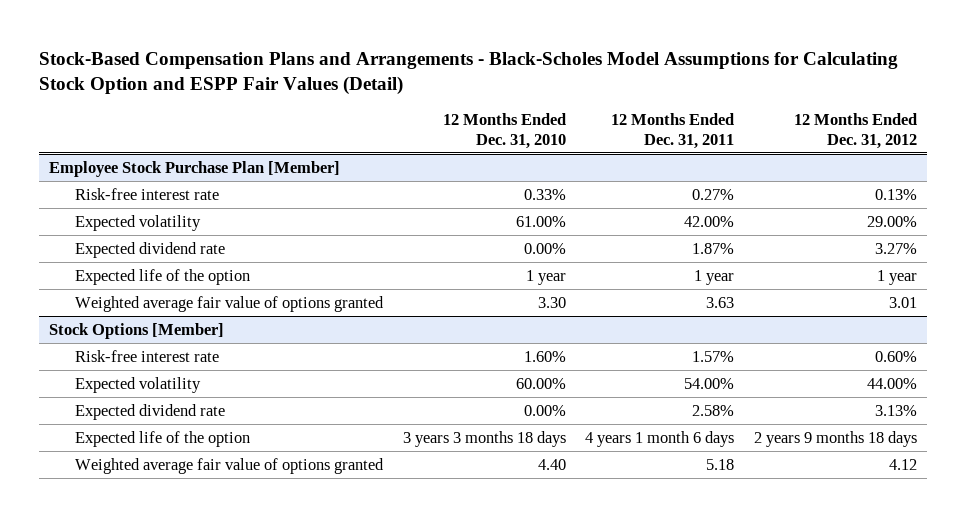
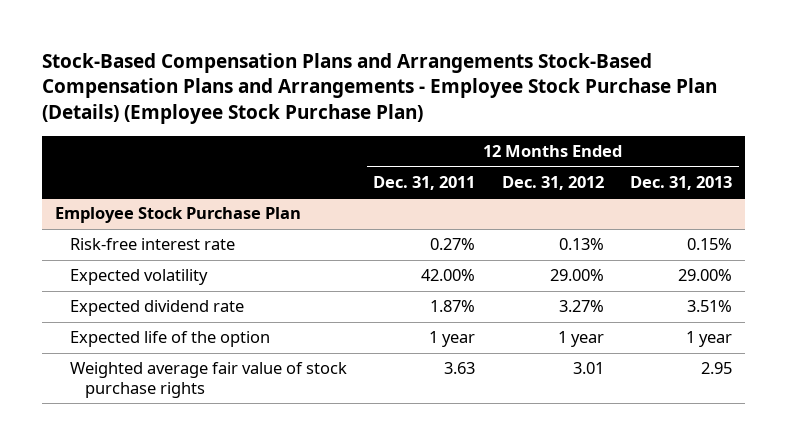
- Stock-Based Compensation Plans and Arrangements - Black-Scholes Model Assumptions for Calculating Stock Option and ESPP Fair Values (Detail)
+ Stock-Based Compensation Plans and Arrangements Stock-Based Compensation Plans and Arrangements - Employee Stock Purchase Plan (Details) (Employee Stock Purchase Plan)
- | 12 Months Ended Dec. 31, 2010 | 12 Months Ended Dec. 31, 2011 | 12 Months Ended Dec. 31, 2012
+ | 12 Months Ended Dec. 31, 2011 | 12 Months Ended Dec. 31, 2012 | 12 Months Ended Dec. 31, 2013
- Employee Stock Purchase Plan [Member]
+ Employee Stock Purchase Plan
- Weighted average fair value of options granted | 3.30 | 3.63 | 3.01
- Stock Options [Member]
- Risk-free interest rate | 1.60% | 1.57% | 0.60%
- Expected volatility | 60.00% | 54.00% | 44.00%
- Expected dividend rate | 0.00% | 2.58% | 3.13%
- Expected life of the option | 3 years 3 months 18 days | 4 years 1 month 6 days | 2 years 9 months 18 days
- Weighted average fair value of options granted | 4.40 | 5.18 | 4.12
+ Weighted average fair value of stock purchase rights | 3.63 | 3.01 | 2.95

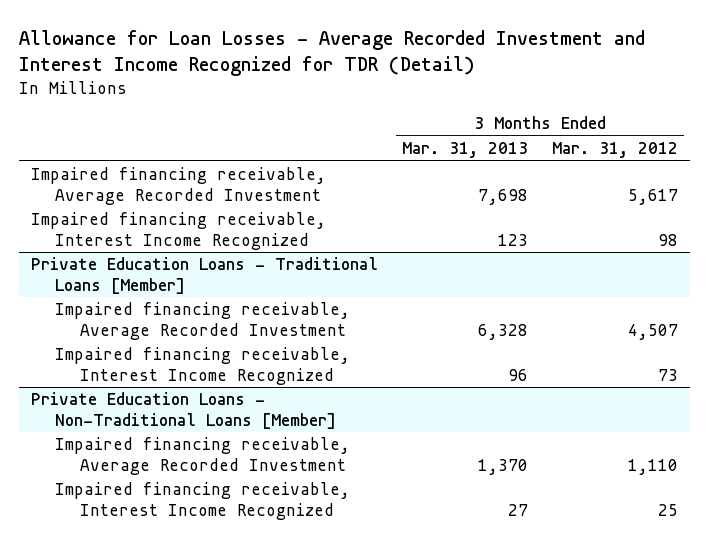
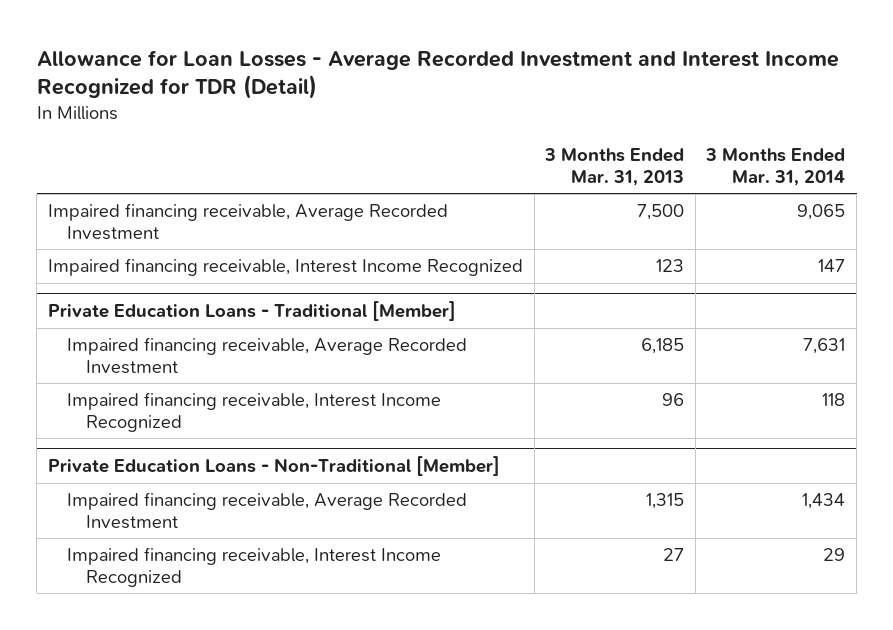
- | 3 Months Ended Mar. 31, 2013 | 3 Months Ended Mar. 31, 2012
+ | 3 Months Ended Mar. 31, 2013 | 3 Months Ended Mar. 31, 2014
- Impaired financing receivable, Average Recorded Investment | 7,698 | 5,617
+ Impaired financing receivable, Average Recorded Investment | 7,500 | 9,065
- Private Education Loans - Traditional Loans [Member]
- Impaired financing receivable, Average Recorded Investment | 6,328 | 4,507
+ Private Education Loans - Traditional [Member]
+ Impaired financing receivable, Average Recorded Investment | 6,185 | 7,631
- Private Education Loans - Non-Traditional Loans [Member]
- Impaired financing receivable, Average Recorded Investment | 1,370 | 1,110
+ Private Education Loans - Non-Traditional [Member]
+ Impaired financing receivable, Average Recorded Investment | 1,315 | 1,434

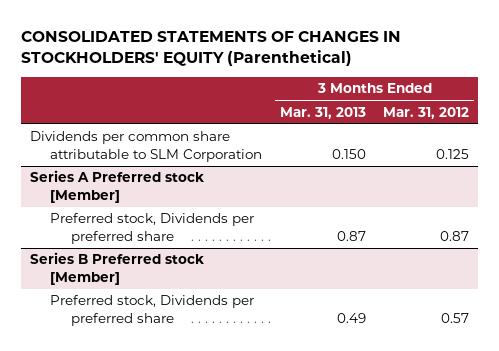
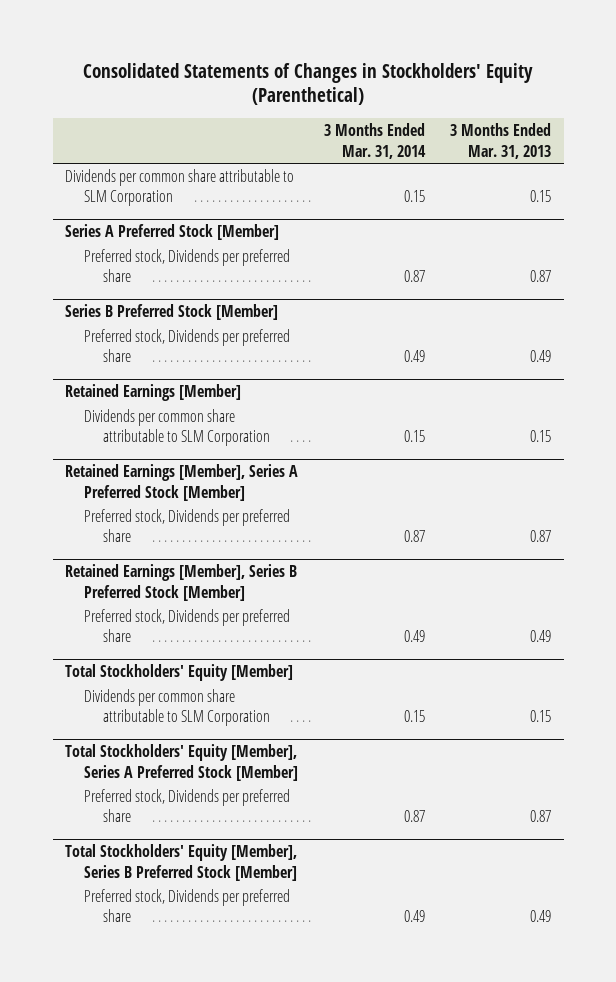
- CONSOLIDATED STATEMENTS OF CHANGES IN STOCKHOLDERS' EQUITY (Parenthetical)
+ Consolidated Statements of Changes in Stockholders' Equity (Parenthetical)
- | 3 Months Ended Mar. 31, 2013 | 3 Months Ended Mar. 31, 2012
+ | 3 Months Ended Mar. 31, 2014 | 3 Months Ended Mar. 31, 2013
- Dividends per common share attributable to SLM Corporation | 0.150 | 0.125
- Series A Preferred stock [Member]
+ Dividends per common share attributable to SLM Corporation | 0.15 | 0.15
+ Series A Preferred Stock [Member]
- Series B Preferred stock [Member]
+ Series B Preferred Stock [Member]
+ Retained Earnings [Member]
+ Dividends per common share attributable to SLM Corporation | 0.15 | 0.15
+ Retained Earnings [Member], Series A Preferred Stock [Member]
+ Preferred stock, Dividends per preferred share | 0.87 | 0.87
+ Retained Earnings [Member], Series B Preferred Stock [Member]
+ Preferred stock, Dividends per preferred share | 0.49 | 0.49
+ Total Stockholders' Equity [Member]
+ Dividends per common share attributable to SLM Corporation | 0.15 | 0.15
+ Total Stockholders' Equity [Member], Series A Preferred Stock [Member]
+ Preferred stock, Dividends per preferred share | 0.87 | 0.87
+ Total Stockholders' Equity [Member], Series B Preferred Stock [Member]
+ Preferred stock, Dividends per preferred share | 0.49 | 0.49

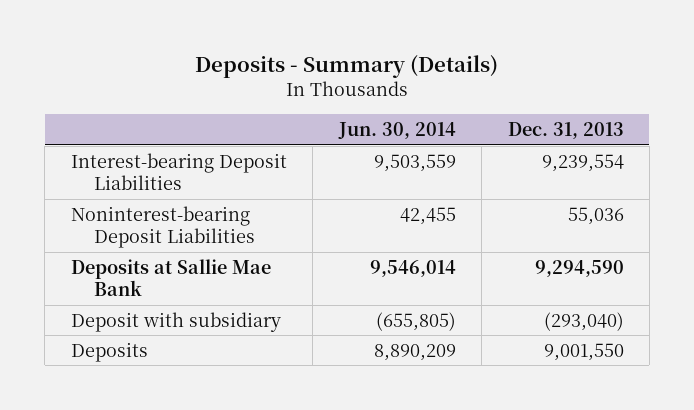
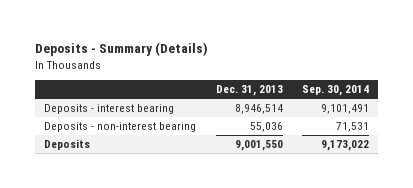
- | Jun. 30, 2014 | Dec. 31, 2013
+ | Dec. 31, 2013 | Sep. 30, 2014
- Interest-bearing Deposit Liabilities | 9,503,559 | 9,239,554
- Noninterest-bearing Deposit Liabilities | 42,455 | 55,036
- Deposits at Sallie Mae Bank | 9,546,014 | 9,294,590
- Deposit with subsidiary | (655,805) | (293,040)
+ Deposits - interest bearing | 8,946,514 | 9,101,491
+ Deposits - non-interest bearing | 55,036 | 71,531

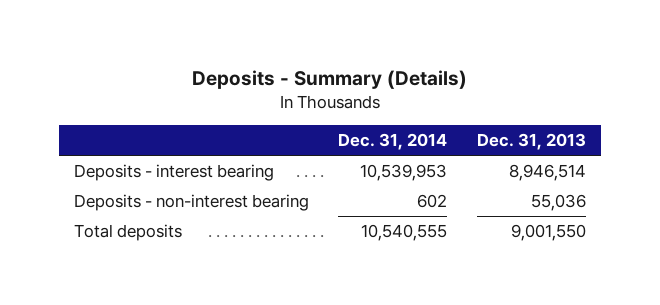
- | Dec. 31, 2013 | Sep. 30, 2014
+ | Dec. 31, 2014 | Dec. 31, 2013
- Deposits | 9,001,550 | 9,173,022
+ Total deposits | 10,540,555 | 9,001,550

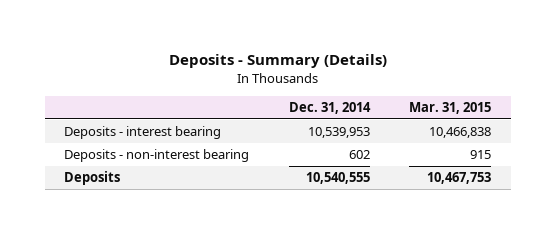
- | Dec. 31, 2014 | Dec. 31, 2013
+ | Dec. 31, 2014 | Mar. 31, 2015
- Total deposits | 10,540,555 | 9,001,550
+ Deposits | 10,540,555 | 10,467,753

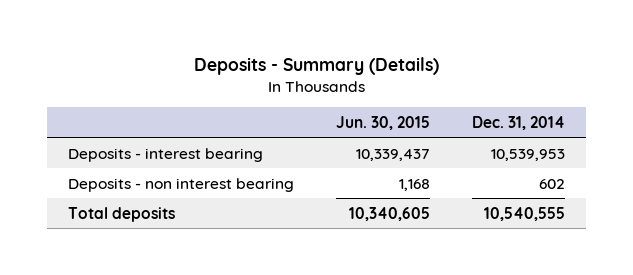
- | Dec. 31, 2014 | Mar. 31, 2015
+ | Jun. 30, 2015 | Dec. 31, 2014
- Deposits - non-interest bearing | 602 | 915
- Deposits | 10,540,555 | 10,467,753
+ Deposits - non interest bearing | 1,168 | 602
+ Total deposits | 10,340,605 | 10,540,555

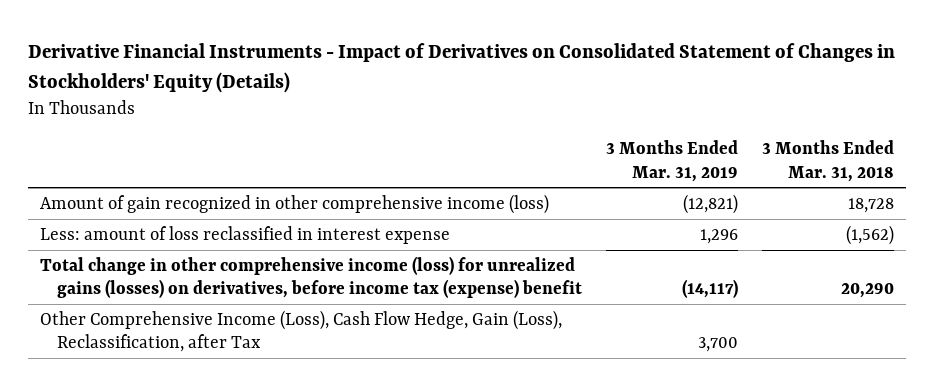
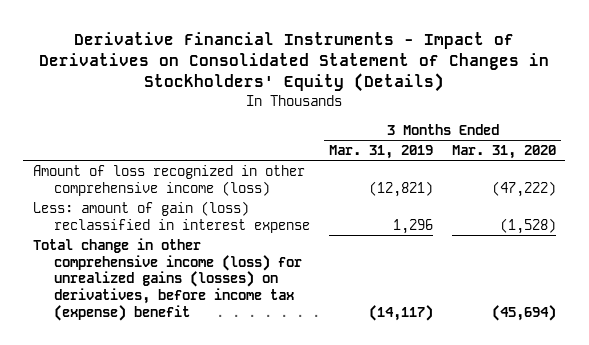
- | 3 Months Ended Mar. 31, 2019 | 3 Months Ended Mar. 31, 2018
+ | 3 Months Ended Mar. 31, 2019 | 3 Months Ended Mar. 31, 2020
- Amount of gain recognized in other comprehensive income (loss) | (12,821) | 18,728
- Less: amount of loss reclassified in interest expense | 1,296 | (1,562)
+ Amount of loss recognized in other comprehensive income (loss) | (12,821) | (47,222)
+ Less: amount of gain (loss) reclassified in interest expense | 1,296 | (1,528)
- Other Comprehensive Income (Loss), Cash Flow Hedge, Gain (Loss), Reclassification, after Tax | 3,700 |

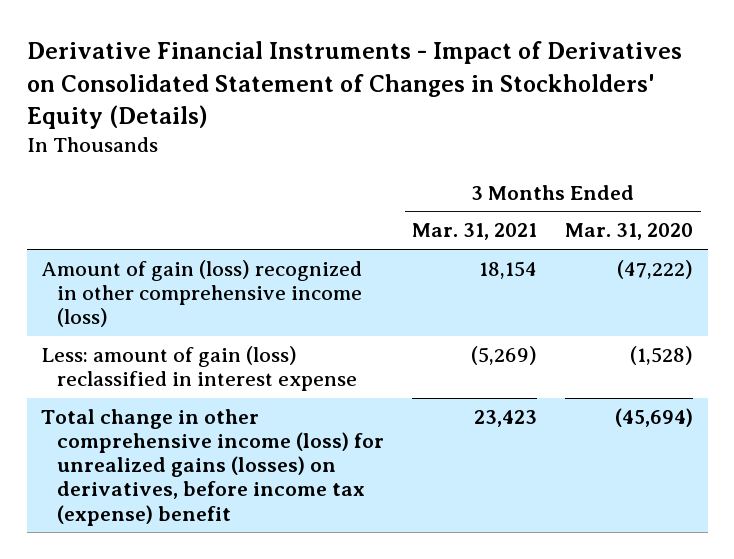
- | 3 Months Ended Mar. 31, 2019 | 3 Months Ended Mar. 31, 2020
+ | 3 Months Ended Mar. 31, 2021 | 3 Months Ended Mar. 31, 2020
- Amount of loss recognized in other comprehensive income (loss) | (12,821) | (47,222)
+ Amount of gain (loss) recognized in other comprehensive income (loss) | 18,154 | (47,222)

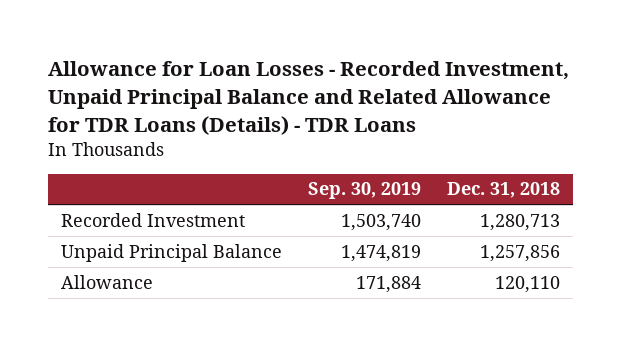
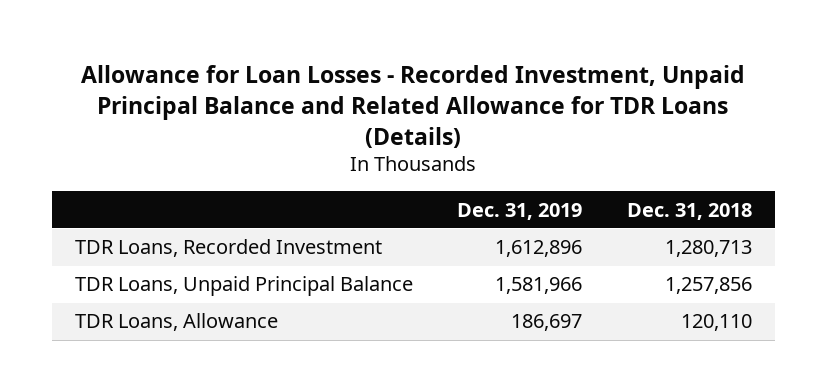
- Allowance for Loan Losses - Recorded Investment, Unpaid Principal Balance and Related Allowance for TDR Loans (Details) - TDR Loans
+ Allowance for Loan Losses - Recorded Investment, Unpaid Principal Balance and Related Allowance for TDR Loans (Details)
- | Sep. 30, 2019 | Dec. 31, 2018
+ | Dec. 31, 2019 | Dec. 31, 2018
- Recorded Investment | 1,503,740 | 1,280,713
- Unpaid Principal Balance | 1,474,819 | 1,257,856
- Allowance | 171,884 | 120,110
+ TDR Loans, Recorded Investment | 1,612,896 | 1,280,713
+ TDR Loans, Unpaid Principal Balance | 1,581,966 | 1,257,856
+ TDR Loans, Allowance | 186,697 | 120,110

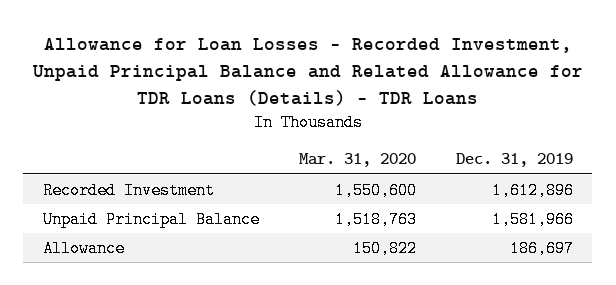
- Allowance for Loan Losses - Recorded Investment, Unpaid Principal Balance and Related Allowance for TDR Loans (Details)
+ Allowance for Loan Losses - Recorded Investment, Unpaid Principal Balance and Related Allowance for TDR Loans (Details) - TDR Loans
- | Dec. 31, 2019 | Dec. 31, 2018
+ | Mar. 31, 2020 | Dec. 31, 2019
- TDR Loans, Recorded Investment | 1,612,896 | 1,280,713
- TDR Loans, Unpaid Principal Balance | 1,581,966 | 1,257,856
- TDR Loans, Allowance | 186,697 | 120,110
+ Recorded Investment | 1,550,600 | 1,612,896
+ Unpaid Principal Balance | 1,518,763 | 1,581,966
+ Allowance | 150,822 | 186,697

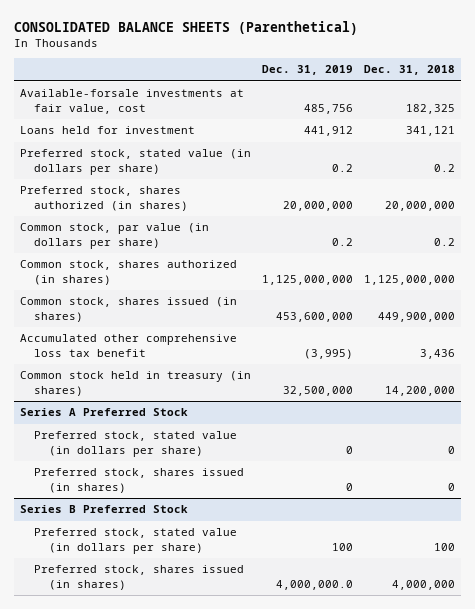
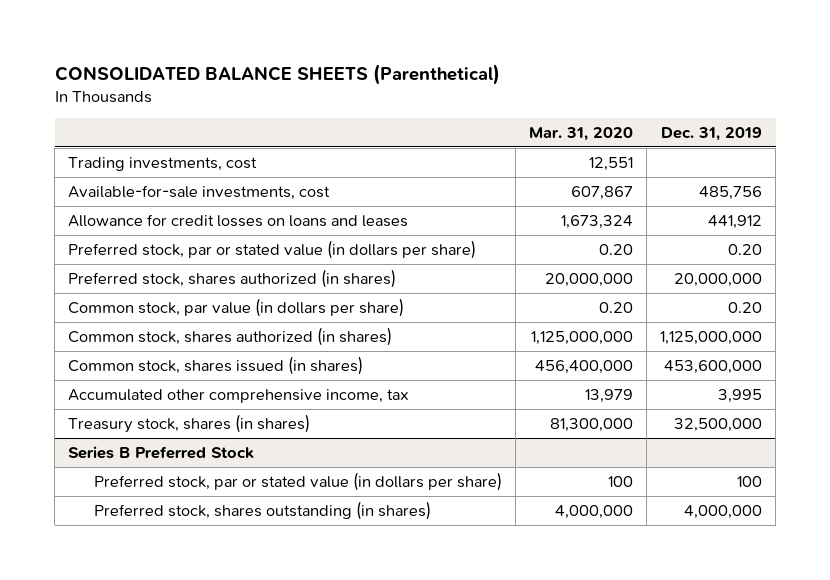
- | Dec. 31, 2019 | Dec. 31, 2018
+ | Mar. 31, 2020 | Dec. 31, 2019
- Available-forsale investments at fair value, cost | 485,756 | 182,325
- Loans held for investment | 441,912 | 341,121
- Preferred stock, stated value (in dollars per share) | 0.2 | 0.2
+ Trading investments, cost | 12,551 |
+ Available-for-sale investments, cost | 607,867 | 485,756
+ Allowance for credit losses on loans and leases | 1,673,324 | 441,912
+ Preferred stock, par or stated value (in dollars per share) | 0.20 | 0.20
- Common stock, par value (in dollars per share) | 0.2 | 0.2
+ Common stock, par value (in dollars per share) | 0.20 | 0.20
- Accumulated other comprehensive loss tax benefit | (3,995) | 3,436
- Common stock held in treasury (in shares) | 32,500,000 | 14,200,000
- Series A Preferred Stock
- Preferred stock, stated value (in dollars per share) | 0 | 0
- Preferred stock, shares issued (in shares) | 0 | 0
+ Accumulated other comprehensive income, tax | 13,979 | 3,995
+ Treasury stock, shares (in shares) | 81,300,000 | 32,500,000
@ Series B Preferred Stock
- Preferred stock, stated value (in dollars per share) | 100 | 100
- Preferred stock, shares issued (in shares) | 4,000,000.0 | 4,000,000
+ Preferred stock, par or stated value (in dollars per share) | 100 | 100
+ Preferred stock, shares outstanding (in shares) | 4,000,000 | 4,000,000

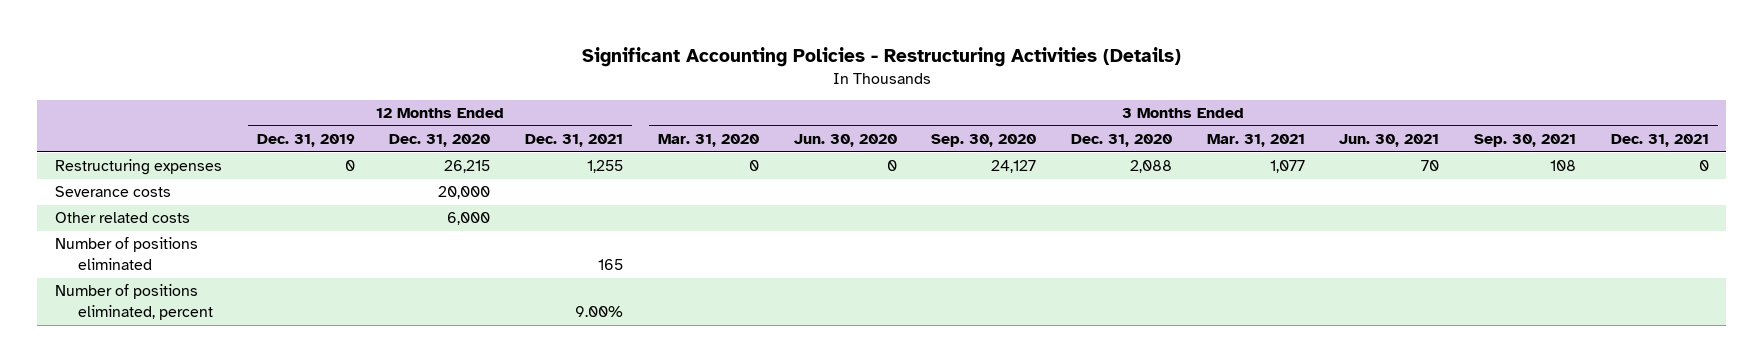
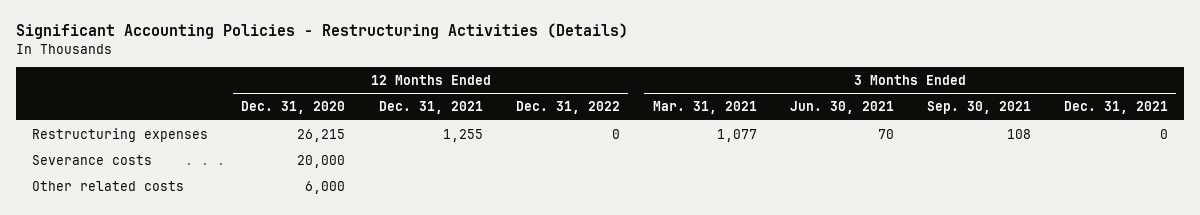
- | 12 Months Ended Dec. 31, 2019 | 12 Months Ended Dec. 31, 2020 | 12 Months Ended Dec. 31, 2021 | 3 Months Ended Mar. 31, 2020 | 3 Months Ended Jun. 30, 2020 | 3 Months Ended Sep. 30, 2020 | 3 Months Ended Dec. 31, 2020 | 3 Months Ended Mar. 31, 2021 | 3 Months Ended Jun. 30, 2021 | 3 Months Ended Sep. 30, 2021 | 3 Months Ended Dec. 31, 2021
+ | 12 Months Ended Dec. 31, 2020 | 12 Months Ended Dec. 31, 2021 | 12 Months Ended Dec. 31, 2022 | 3 Months Ended Mar. 31, 2021 | 3 Months Ended Jun. 30, 2021 | 3 Months Ended Sep. 30, 2021 | 3 Months Ended Dec. 31, 2021
- Number of positions eliminated | | | 165 | | | | | | | |
- Number of positions eliminated, percent | | | 9.00% | | | | | | | |

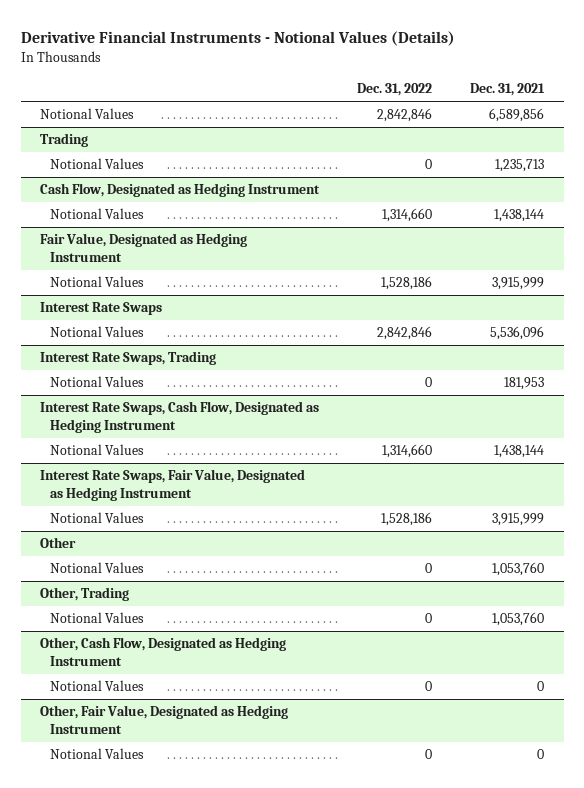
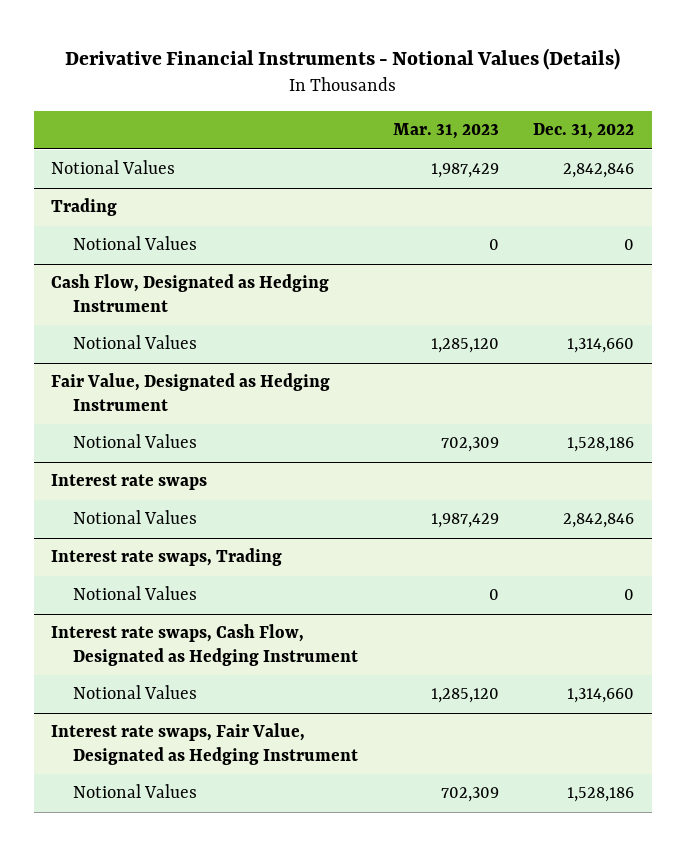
- | Dec. 31, 2022 | Dec. 31, 2021
+ | Mar. 31, 2023 | Dec. 31, 2022
- Interest Rate Swaps
+ Interest rate swaps
- Interest Rate Swaps, Trading
+ Interest rate swaps, Trading
- Interest Rate Swaps, Cash Flow, Designated as Hedging Instrument
+ Interest rate swaps, Cash Flow, Designated as Hedging Instrument
- Interest Rate Swaps, Fair Value, Designated as Hedging Instrument
+ Interest rate swaps, Fair Value, Designated as Hedging Instrument
- Other
- Notional Values | 0 | 1,053,760
- Other, Trading
- Notional Values | 0 | 1,053,760
- Other, Cash Flow, Designated as Hedging Instrument
- Notional Values | 0 | 0
- Other, Fair Value, Designated as Hedging Instrument
- Notional Values | 0 | 0

